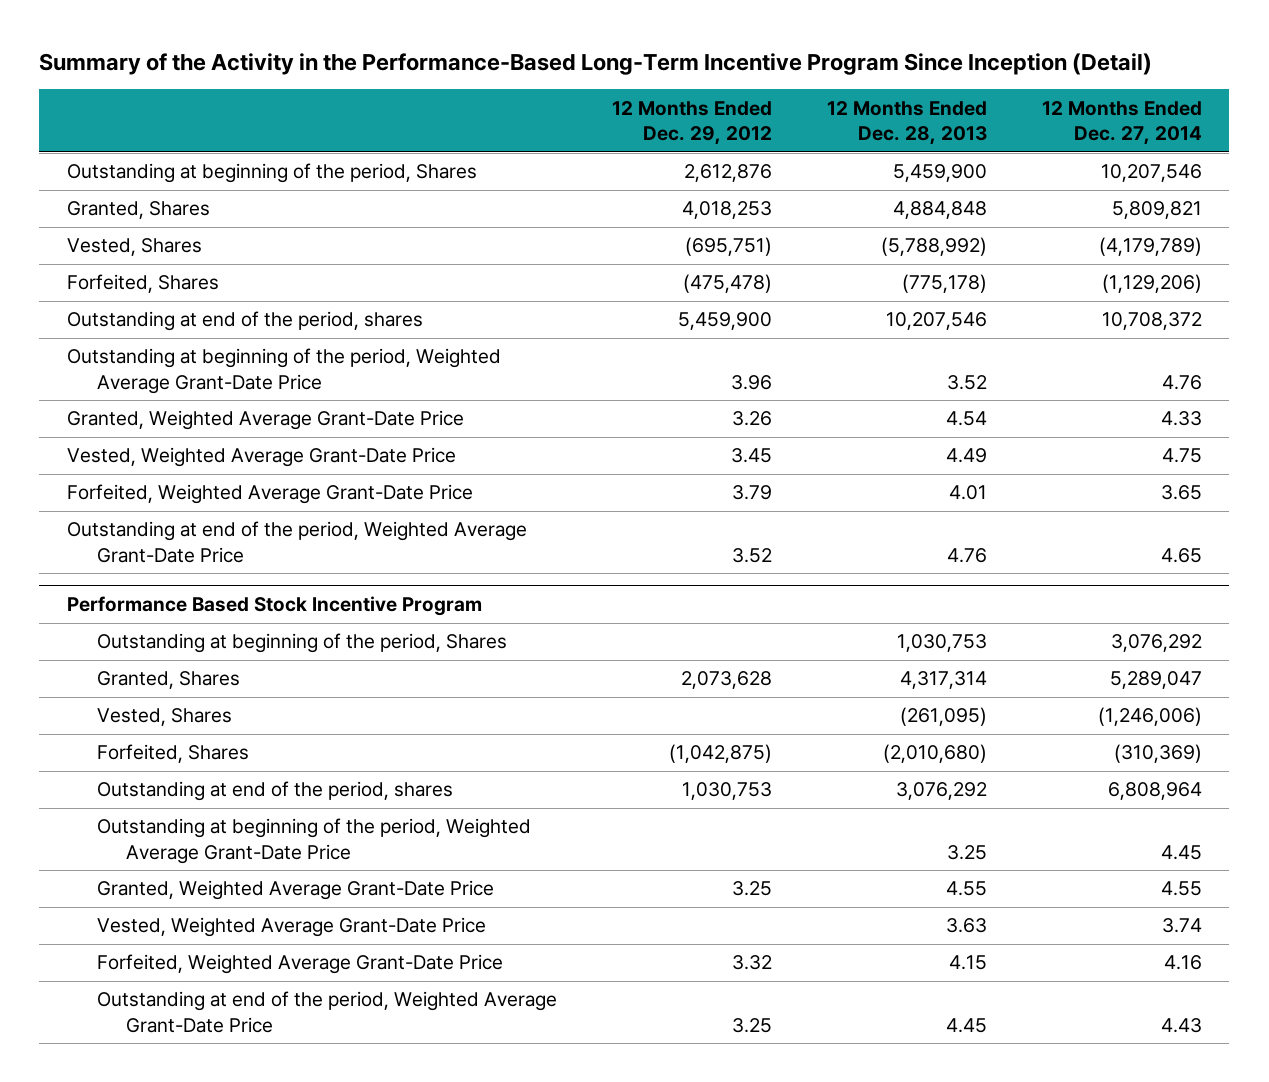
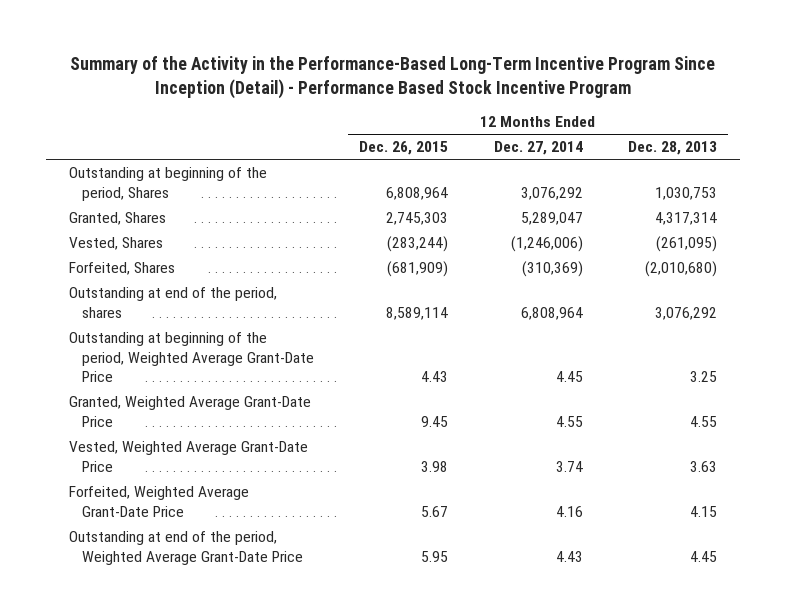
- Summary of the Activity in the Performance-Based Long-Term Incentive Program Since Inception (Detail)
+ Summary of the Activity in the Performance-Based Long-Term Incentive Program Since Inception (Detail) - Performance Based Stock Incentive Program
- | 12 Months Ended Dec. 29, 2012 | 12 Months Ended Dec. 28, 2013 | 12 Months Ended Dec. 27, 2014
+ | 12 Months Ended Dec. 26, 2015 | 12 Months Ended Dec. 27, 2014 | 12 Months Ended Dec. 28, 2013
- Outstanding at beginning of the period, Shares | 2,612,876 | 5,459,900 | 10,207,546
- Granted, Shares | 4,018,253 | 4,884,848 | 5,809,821
- Vested, Shares | (695,751) | (5,788,992) | (4,179,789)
- Forfeited, Shares | (475,478) | (775,178) | (1,129,206)
- Outstanding at end of the period, shares | 5,459,900 | 10,207,546 | 10,708,372
- Outstanding at beginning of the period, Weighted Average Grant-Date Price | 3.96 | 3.52 | 4.76
- Granted, Weighted Average Grant-Date Price | 3.26 | 4.54 | 4.33
- Vested, Weighted Average Grant-Date Price | 3.45 | 4.49 | 4.75
- Forfeited, Weighted Average Grant-Date Price | 3.79 | 4.01 | 3.65
- Outstanding at end of the period, Weighted Average Grant-Date Price | 3.52 | 4.76 | 4.65
- Performance Based Stock Incentive Program

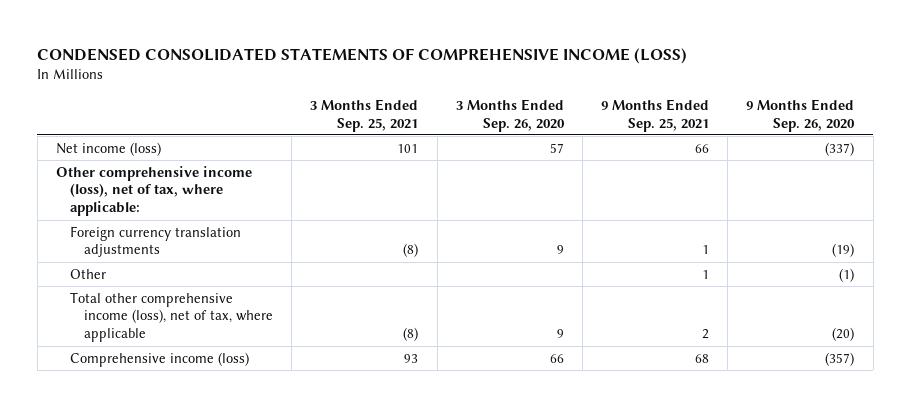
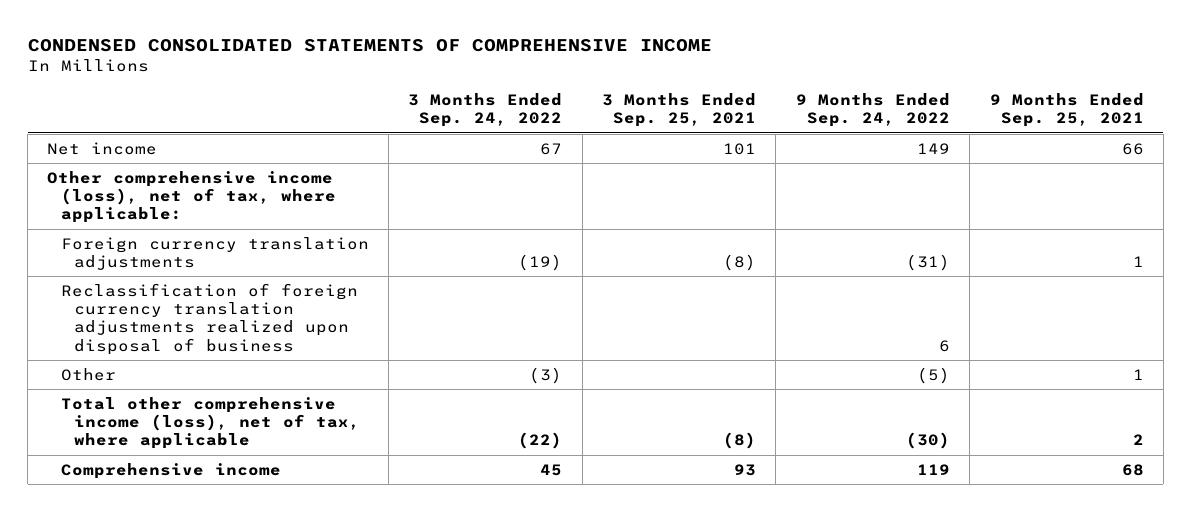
- CONDENSED CONSOLIDATED STATEMENTS OF COMPREHENSIVE INCOME (LOSS)
+ CONDENSED CONSOLIDATED STATEMENTS OF COMPREHENSIVE INCOME
- | 3 Months Ended Sep. 25, 2021 | 3 Months Ended Sep. 26, 2020 | 9 Months Ended Sep. 25, 2021 | 9 Months Ended Sep. 26, 2020
+ | 3 Months Ended Sep. 24, 2022 | 3 Months Ended Sep. 25, 2021 | 9 Months Ended Sep. 24, 2022 | 9 Months Ended Sep. 25, 2021
- Net income (loss) | 101 | 57 | 66 | (337)
+ Net income | 67 | 101 | 149 | 66
+ Reclassification of foreign currency translation adjustments realized upon disposal of business | | | 6 |
- Comprehensive income (loss) | 93 | 66 | 68 | (357)
+ Comprehensive income | 45 | 93 | 119 | 68

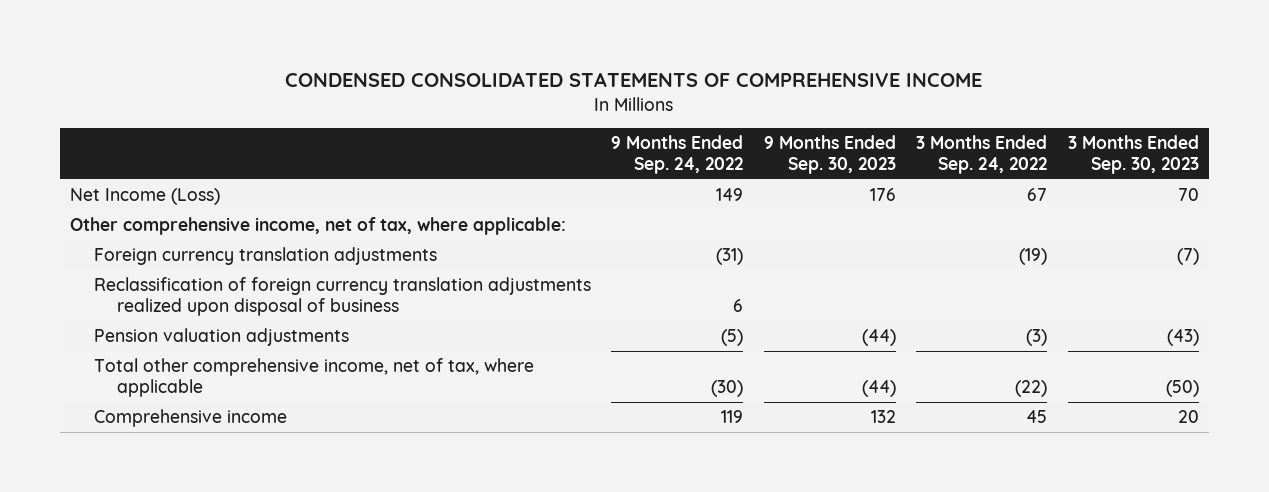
- | 3 Months Ended Sep. 24, 2022 | 3 Months Ended Sep. 25, 2021 | 9 Months Ended Sep. 24, 2022 | 9 Months Ended Sep. 25, 2021
+ | 9 Months Ended Sep. 24, 2022 | 9 Months Ended Sep. 30, 2023 | 3 Months Ended Sep. 24, 2022 | 3 Months Ended Sep. 30, 2023
- Net income | 67 | 101 | 149 | 66
- Other comprehensive income (loss), net of tax, where applicable:
+ Net Income (Loss) | 149 | 176 | 67 | 70
+ Other comprehensive income, net of tax, where applicable:
- Other | (3) | | (5) | 1
- Total other comprehensive income (loss), net of tax, where applicable | (22) | (8) | (30) | 2
+ Pension valuation adjustments | (5) | (44) | (3) | (43)
+ Total other comprehensive income, net of tax, where applicable | (30) | (44) | (22) | (50)

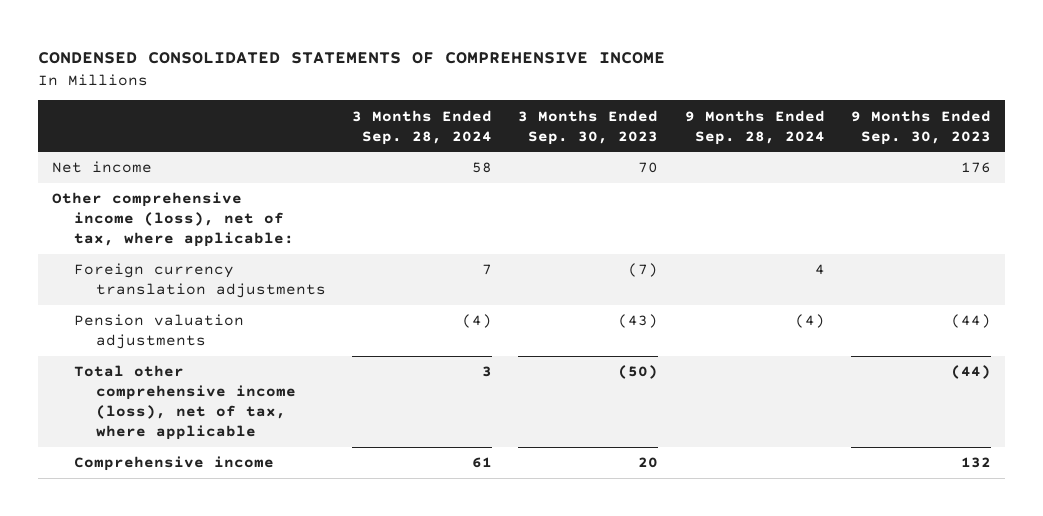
- | 9 Months Ended Sep. 24, 2022 | 9 Months Ended Sep. 30, 2023 | 3 Months Ended Sep. 24, 2022 | 3 Months Ended Sep. 30, 2023
+ | 3 Months Ended Sep. 28, 2024 | 3 Months Ended Sep. 30, 2023 | 9 Months Ended Sep. 28, 2024 | 9 Months Ended Sep. 30, 2023
- Net Income (Loss) | 149 | 176 | 67 | 70
- Other comprehensive income, net of tax, where applicable:
+ Net income | 58 | 70 | | 176
+ Other comprehensive income (loss), net of tax, where applicable:
- Reclassification of foreign currency translation adjustments realized upon disposal of business | 6 | | |
- Total other comprehensive income, net of tax, where applicable | (30) | (44) | (22) | (50)
+ Total other comprehensive income (loss), net of tax, where applicable | 3 | (50) | | (44)

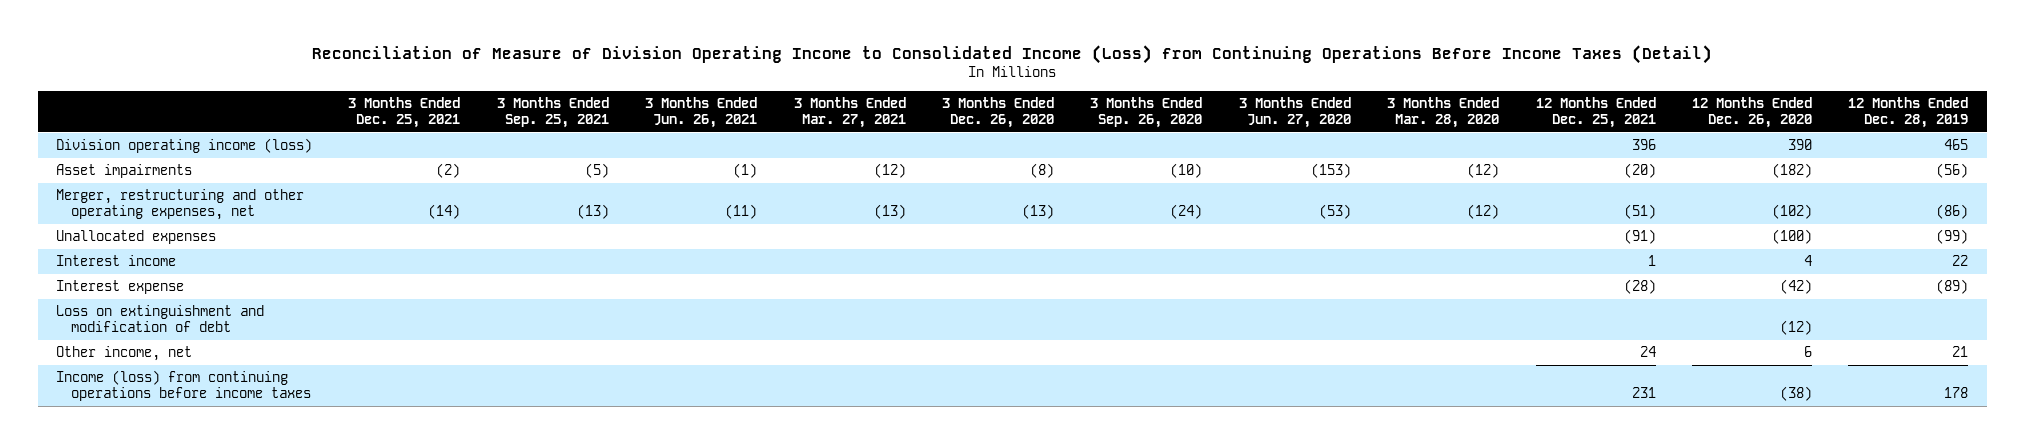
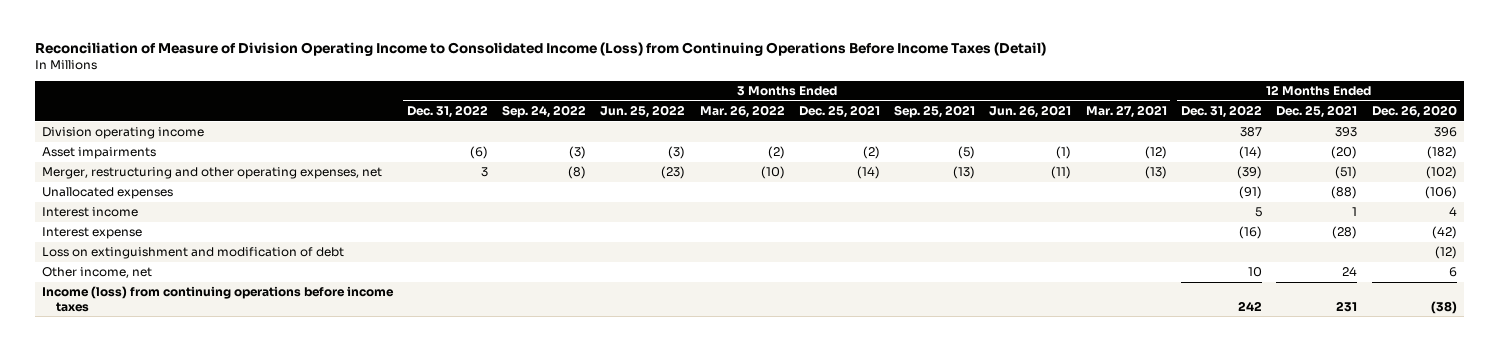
- | 3 Months Ended Dec. 25, 2021 | 3 Months Ended Sep. 25, 2021 | 3 Months Ended Jun. 26, 2021 | 3 Months Ended Mar. 27, 2021 | 3 Months Ended Dec. 26, 2020 | 3 Months Ended Sep. 26, 2020 | 3 Months Ended Jun. 27, 2020 | 3 Months Ended Mar. 28, 2020 | 12 Months Ended Dec. 25, 2021 | 12 Months Ended Dec. 26, 2020 | 12 Months Ended Dec. 28, 2019
+ | 3 Months Ended Dec. 31, 2022 | 3 Months Ended Sep. 24, 2022 | 3 Months Ended Jun. 25, 2022 | 3 Months Ended Mar. 26, 2022 | 3 Months Ended Dec. 25, 2021 | 3 Months Ended Sep. 25, 2021 | 3 Months Ended Jun. 26, 2021 | 3 Months Ended Mar. 27, 2021 | 12 Months Ended Dec. 31, 2022 | 12 Months Ended Dec. 25, 2021 | 12 Months Ended Dec. 26, 2020
- Division operating income (loss) | | | | | | | | | 396 | 390 | 465
+ Division operating income | | | | | | | | | 387 | 393 | 396
- Unallocated expenses | | | | | | | | | (91) | (100) | (99)
+ Unallocated expenses | | | | | | | | | (91) | (88) | (106)

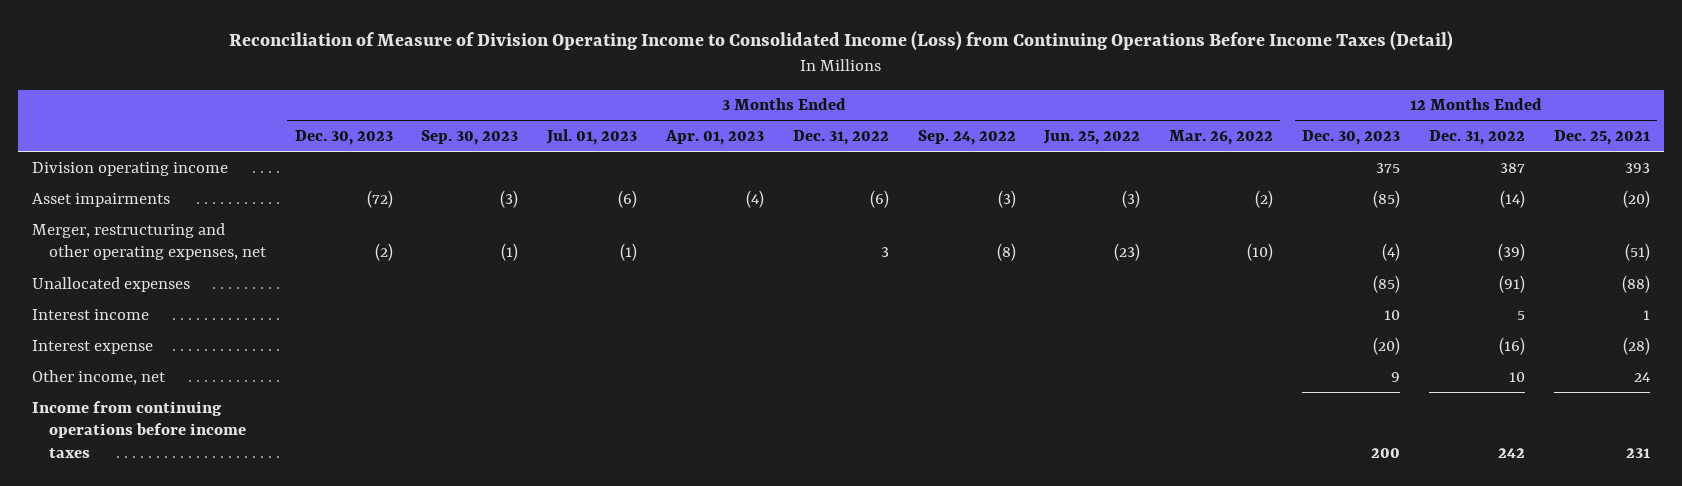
- | 3 Months Ended Dec. 31, 2022 | 3 Months Ended Sep. 24, 2022 | 3 Months Ended Jun. 25, 2022 | 3 Months Ended Mar. 26, 2022 | 3 Months Ended Dec. 25, 2021 | 3 Months Ended Sep. 25, 2021 | 3 Months Ended Jun. 26, 2021 | 3 Months Ended Mar. 27, 2021 | 12 Months Ended Dec. 31, 2022 | 12 Months Ended Dec. 25, 2021 | 12 Months Ended Dec. 26, 2020
+ | 3 Months Ended Dec. 30, 2023 | 3 Months Ended Sep. 30, 2023 | 3 Months Ended Jul. 01, 2023 | 3 Months Ended Apr. 01, 2023 | 3 Months Ended Dec. 31, 2022 | 3 Months Ended Sep. 24, 2022 | 3 Months Ended Jun. 25, 2022 | 3 Months Ended Mar. 26, 2022 | 12 Months Ended Dec. 30, 2023 | 12 Months Ended Dec. 31, 2022 | 12 Months Ended Dec. 25, 2021
- Loss on extinguishment and modification of debt | | | | | | | | | | | (12)
- Income (loss) from continuing operations before income taxes | | | | | | | | | 242 | 231 | (38)
+ Income from continuing operations before income taxes | | | | | | | | | 200 | 242 | 231

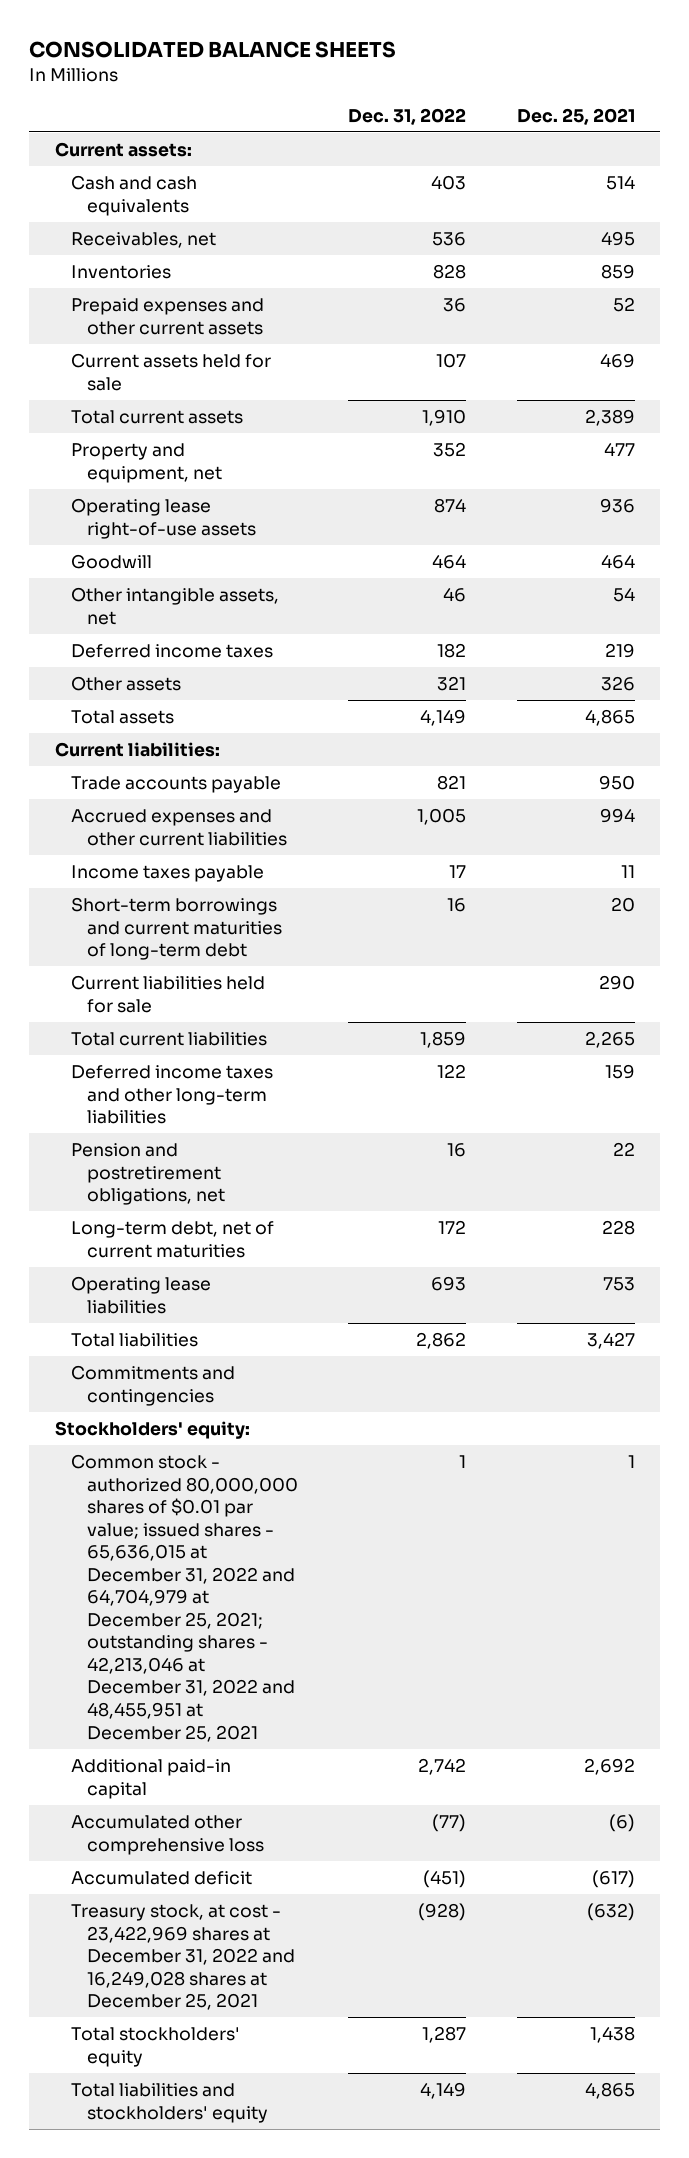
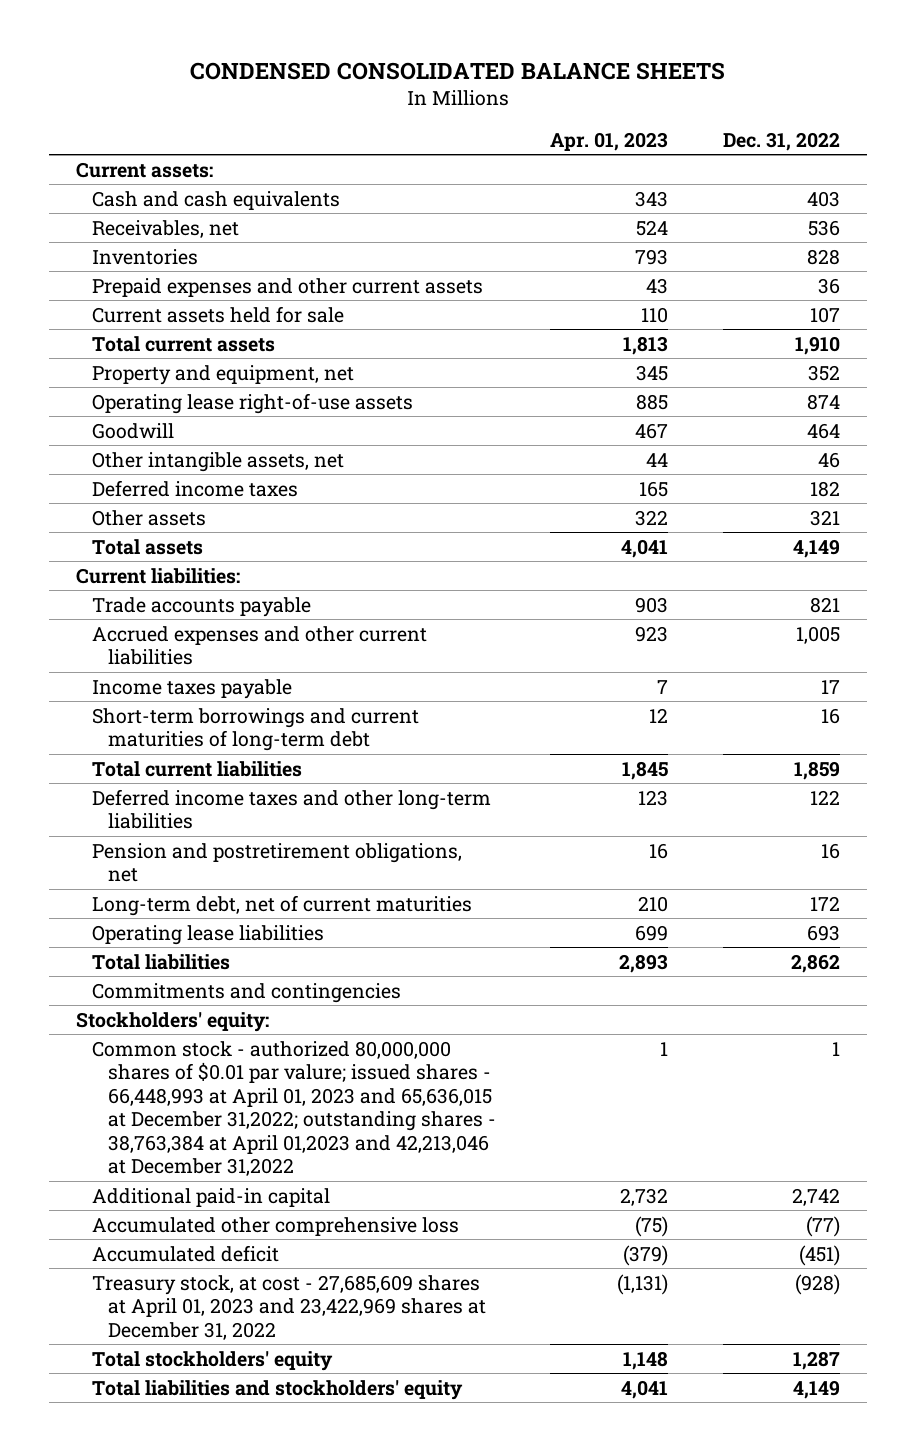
- CONSOLIDATED BALANCE SHEETS
+ CONDENSED CONSOLIDATED BALANCE SHEETS
- | Dec. 31, 2022 | Dec. 25, 2021
+ | Apr. 01, 2023 | Dec. 31, 2022
- Current liabilities held for sale | | 290
- Common stock - authorized 80,000,000 shares of $0.01 par value; issued shares - 65,636,015 at December 31, 2022 and 64,704,979 at December 25, 2021; outstanding shares - 42,213,046 at December 31, 2022 and 48,455,951 at December 25, 2021 | 1 | 1
+ Common stock - authorized 80,000,000 shares of $0.01 par valure; issued shares - 66,448,993 at April 01, 2023 and 65,636,015 at December 31,2022; outstanding shares - 38,763,384 at April 01,2023 and 42,213,046 at December 31,2022 | 1 | 1
- Treasury stock, at cost - 23,422,969 shares at December 31, 2022 and 16,249,028 shares at December 25, 2021 | (928) | (632)
+ Treasury stock, at cost - 27,685,609 shares at April 01, 2023 and 23,422,969 shares at December 31, 2022 | (1,131) | (928)

